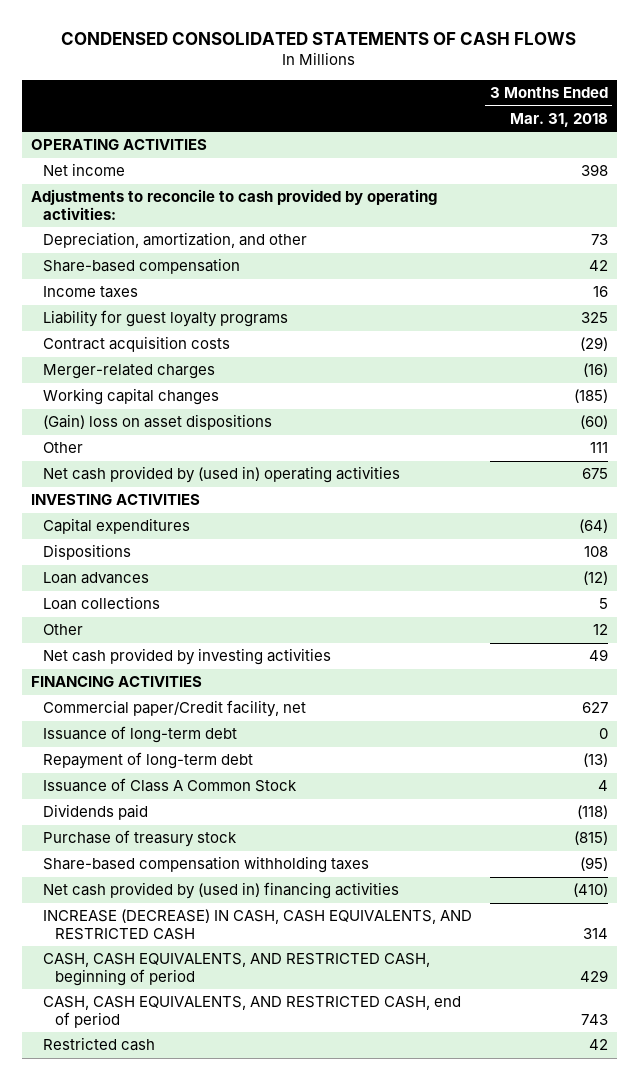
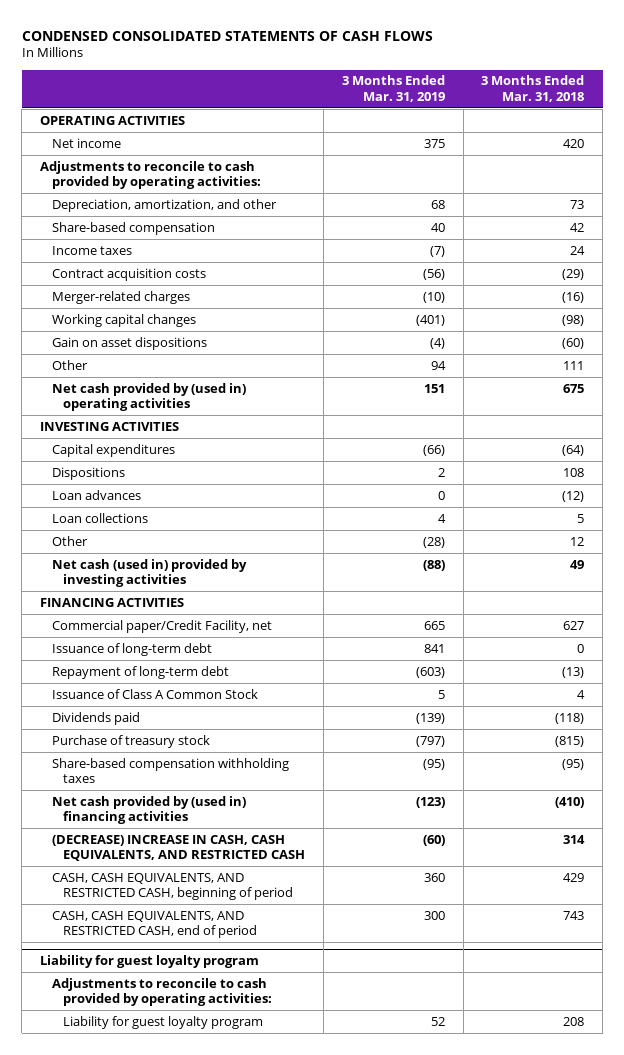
- | 3 Months Ended Mar. 31, 2018
+ | 3 Months Ended Mar. 31, 2019 | 3 Months Ended Mar. 31, 2018
- Net income | 398
+ Net income | 375 | 420
- Income taxes | 16
- Liability for guest loyalty programs | 325
+ Income taxes | (7) | 24
- Working capital changes | (185)
- (Gain) loss on asset dispositions | (60)
+ Working capital changes | (401) | (98)
+ Gain on asset dispositions | (4) | (60)
- Net cash provided by investing activities | 49
+ Net cash (used in) provided by investing activities | (88) | 49
- Commercial paper/Credit facility, net | 627
+ Commercial paper/Credit Facility, net | 665 | 627
- INCREASE (DECREASE) IN CASH, CASH EQUIVALENTS, AND RESTRICTED CASH | 314
+ (DECREASE) INCREASE IN CASH, CASH EQUIVALENTS, AND RESTRICTED CASH | (60) | 314
- Restricted cash | 42
+ Liability for guest loyalty program
+ Adjustments to reconcile to cash provided by operating activities:
+ Liability for guest loyalty program | 52 | 208

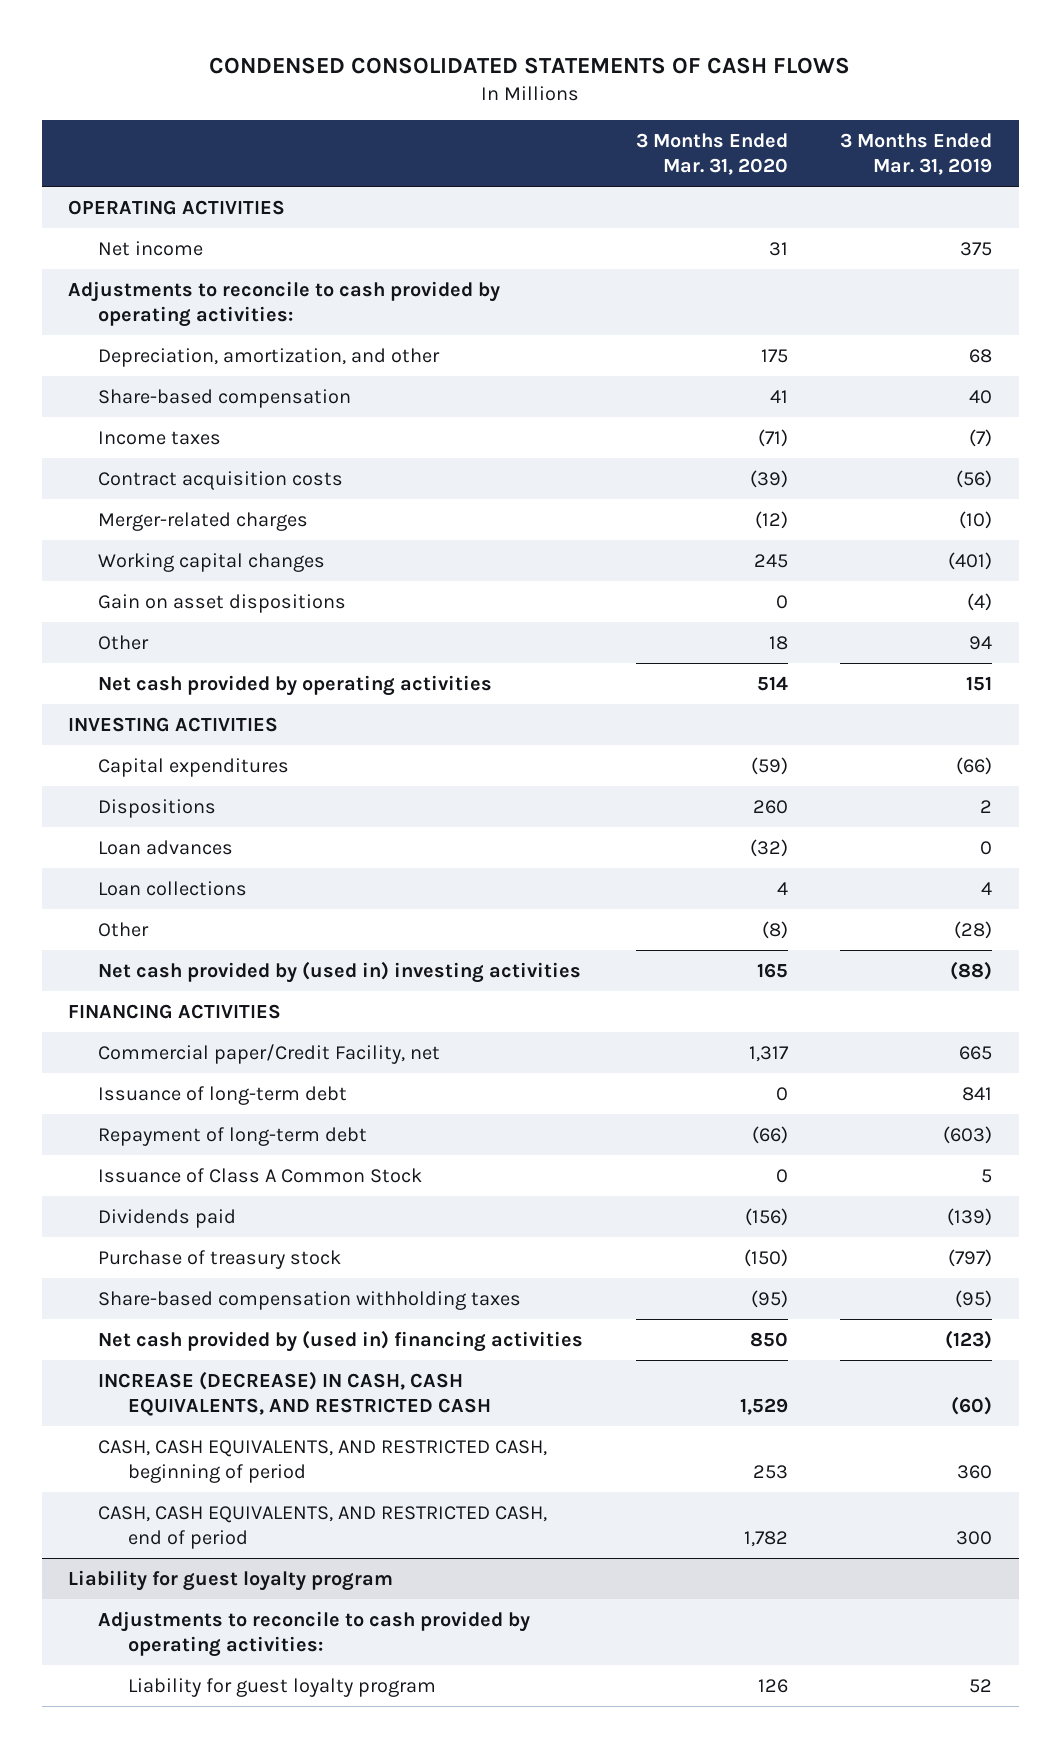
- | 3 Months Ended Mar. 31, 2019 | 3 Months Ended Mar. 31, 2018
+ | 3 Months Ended Mar. 31, 2020 | 3 Months Ended Mar. 31, 2019
- Net cash provided by (used in) operating activities | 151 | 675
+ Net cash provided by operating activities | 514 | 151
- Net cash (used in) provided by investing activities | (88) | 49
+ Net cash provided by (used in) investing activities | 165 | (88)
- (DECREASE) INCREASE IN CASH, CASH EQUIVALENTS, AND RESTRICTED CASH | (60) | 314
+ INCREASE (DECREASE) IN CASH, CASH EQUIVALENTS, AND RESTRICTED CASH | 1,529 | (60)

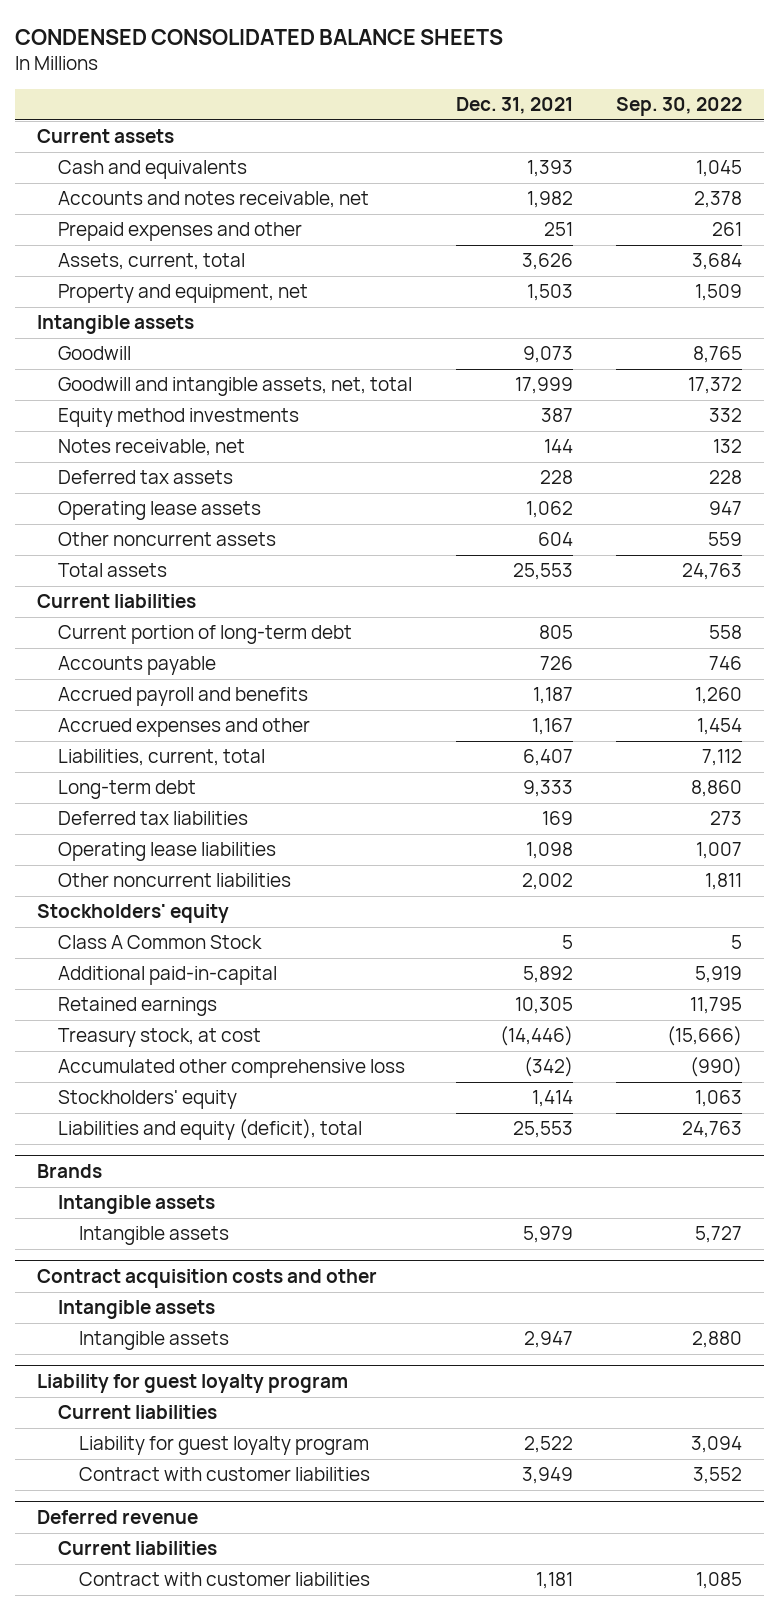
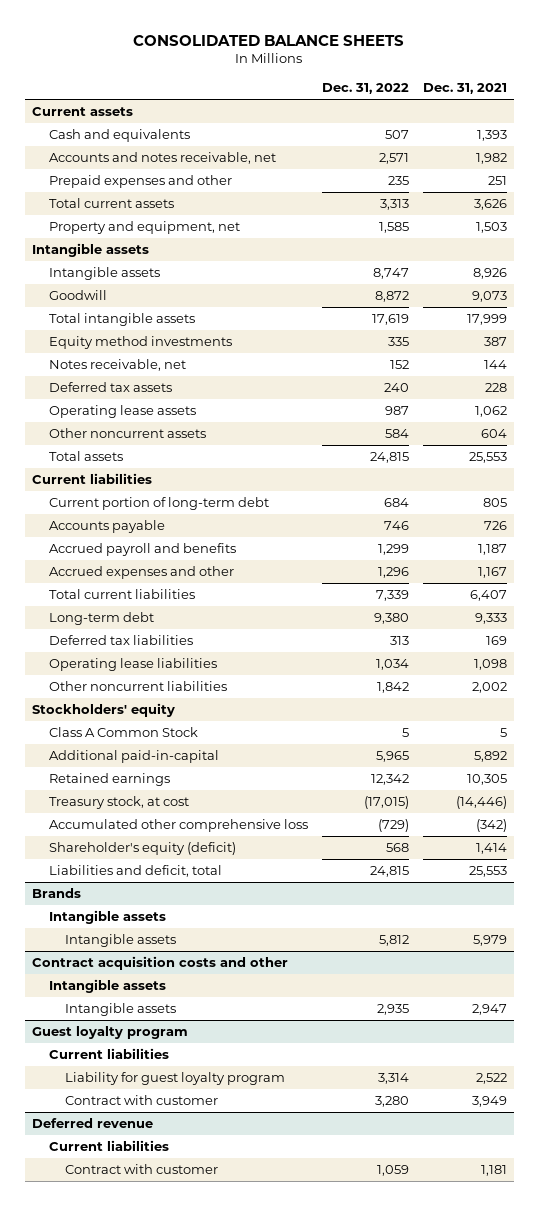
- CONDENSED CONSOLIDATED BALANCE SHEETS
+ CONSOLIDATED BALANCE SHEETS
- | Dec. 31, 2021 | Sep. 30, 2022
+ | Dec. 31, 2022 | Dec. 31, 2021
- Assets, current, total | 3,626 | 3,684
+ Total current assets | 3,313 | 3,626
+ Intangible assets | 8,747 | 8,926
- Goodwill and intangible assets, net, total | 17,999 | 17,372
+ Total intangible assets | 17,619 | 17,999
- Liabilities, current, total | 6,407 | 7,112
+ Total current liabilities | 7,339 | 6,407
- Stockholders' equity | 1,414 | 1,063
- Liabilities and equity (deficit), total | 25,553 | 24,763
+ Shareholder's equity (deficit) | 568 | 1,414
+ Liabilities and deficit, total | 24,815 | 25,553
- Liability for guest loyalty program
+ Guest loyalty program
- Contract with customer liabilities | 3,949 | 3,552
+ Contract with customer | 3,280 | 3,949
@ Deferred revenue
- Contract with customer liabilities | 1,181 | 1,085
+ Contract with customer | 1,059 | 1,181

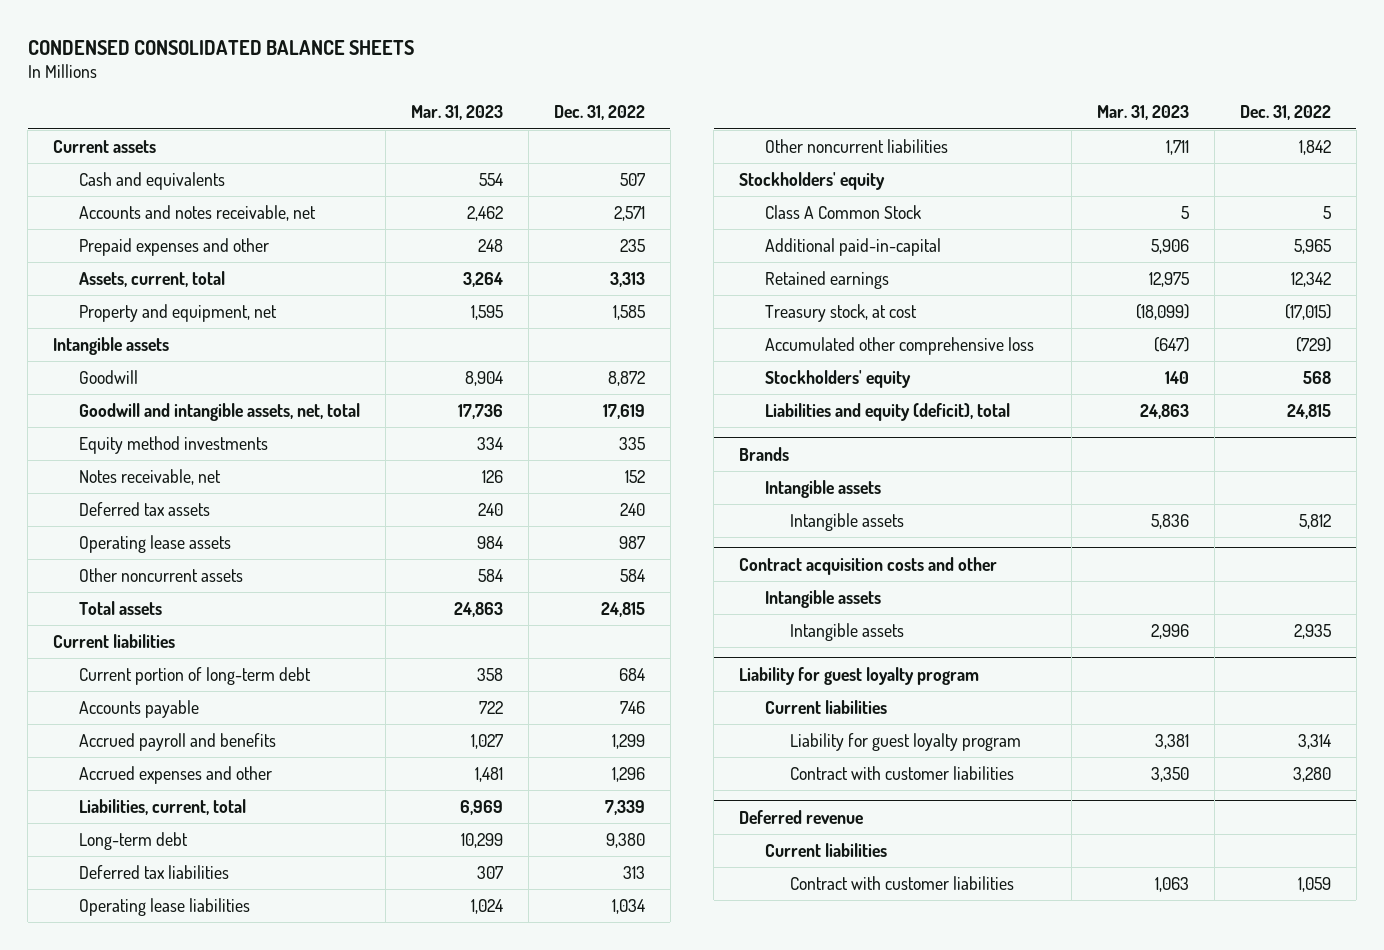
- CONSOLIDATED BALANCE SHEETS
+ CONDENSED CONSOLIDATED BALANCE SHEETS
- | Dec. 31, 2022 | Dec. 31, 2021
+ | Mar. 31, 2023 | Dec. 31, 2022
- Total current assets | 3,313 | 3,626
+ Assets, current, total | 3,264 | 3,313
- Intangible assets | 8,747 | 8,926
- Total intangible assets | 17,619 | 17,999
+ Goodwill and intangible assets, net, total | 17,736 | 17,619
- Total current liabilities | 7,339 | 6,407
+ Liabilities, current, total | 6,969 | 7,339
- Shareholder's equity (deficit) | 568 | 1,414
- Liabilities and deficit, total | 24,815 | 25,553
+ Stockholders' equity | 140 | 568
+ Liabilities and equity (deficit), total | 24,863 | 24,815
- Guest loyalty program
+ Liability for guest loyalty program
- Contract with customer | 3,280 | 3,949
+ Contract with customer liabilities | 3,350 | 3,280
@ Deferred revenue
- Contract with customer | 1,059 | 1,181
+ Contract with customer liabilities | 1,063 | 1,059

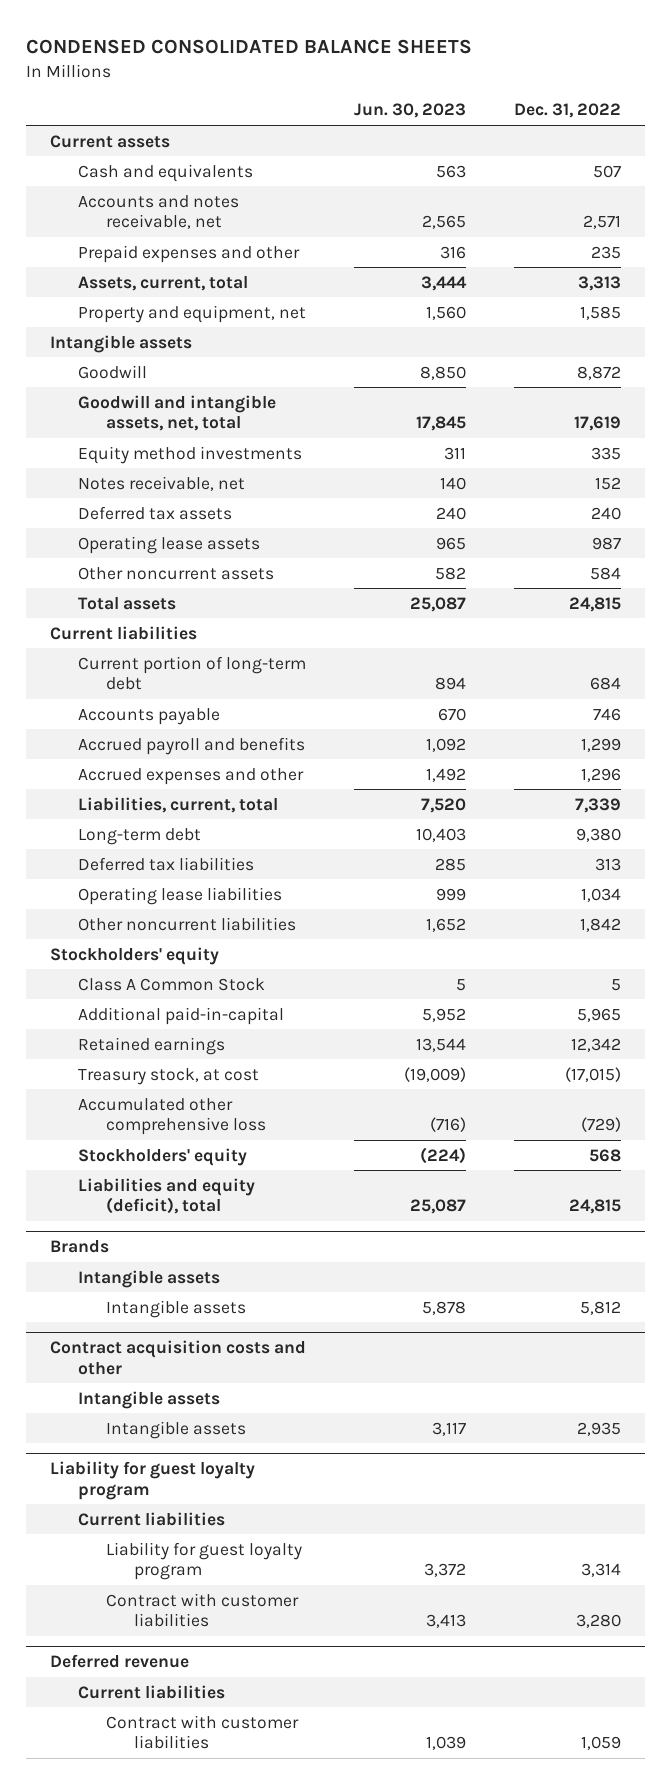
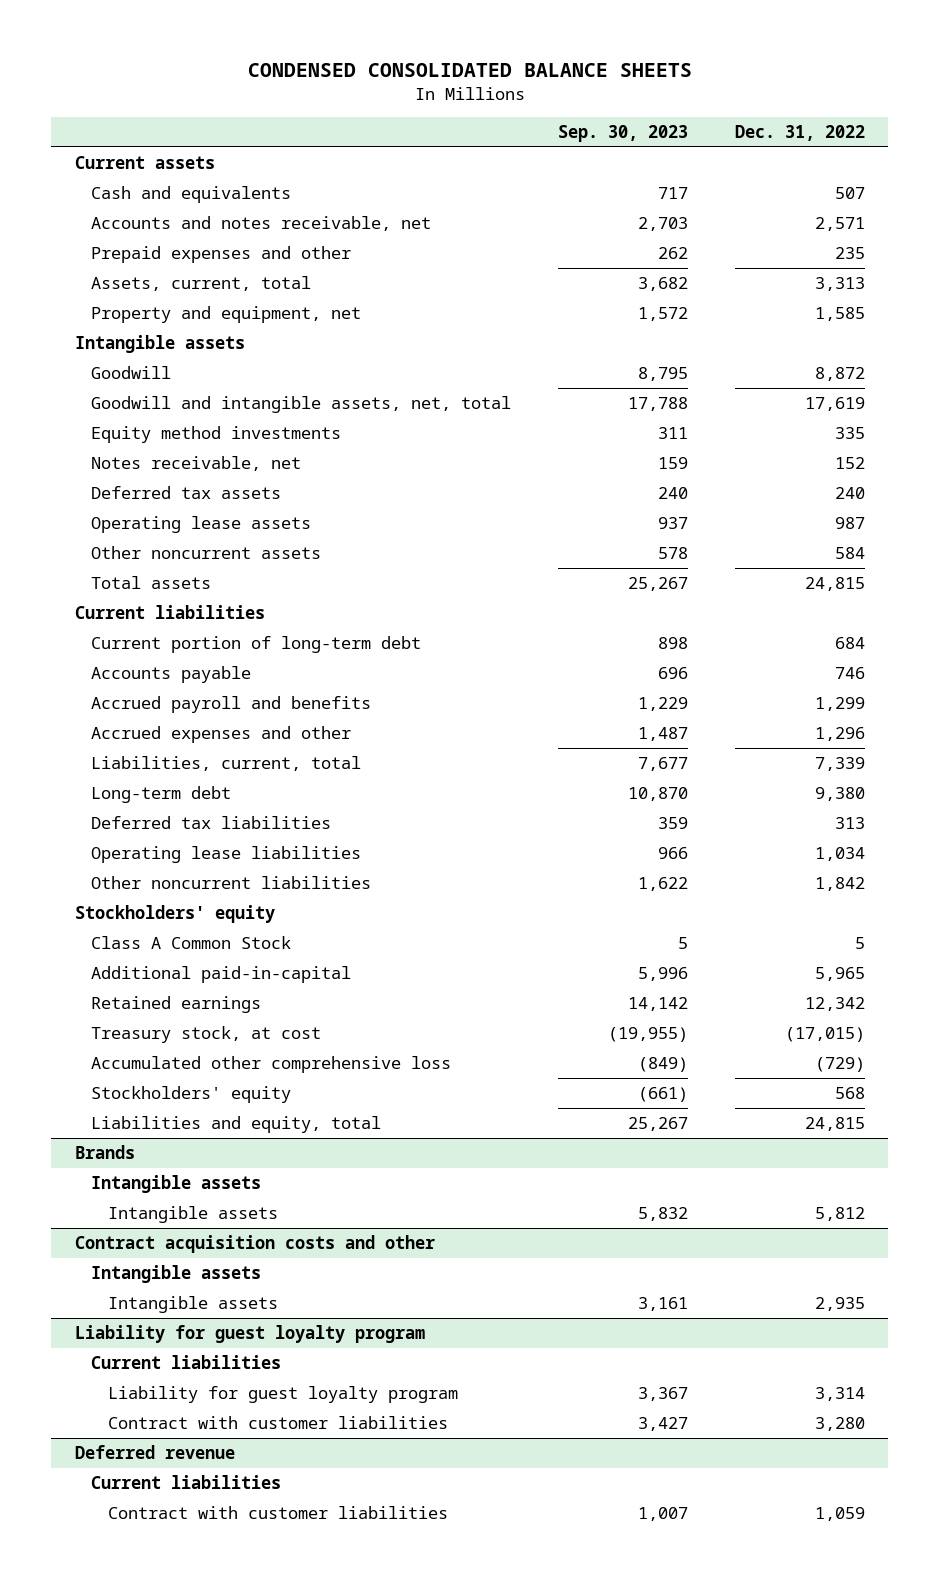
- | Jun. 30, 2023 | Dec. 31, 2022
+ | Sep. 30, 2023 | Dec. 31, 2022
- Liabilities and equity (deficit), total | 25,087 | 24,815
+ Liabilities and equity, total | 25,267 | 24,815

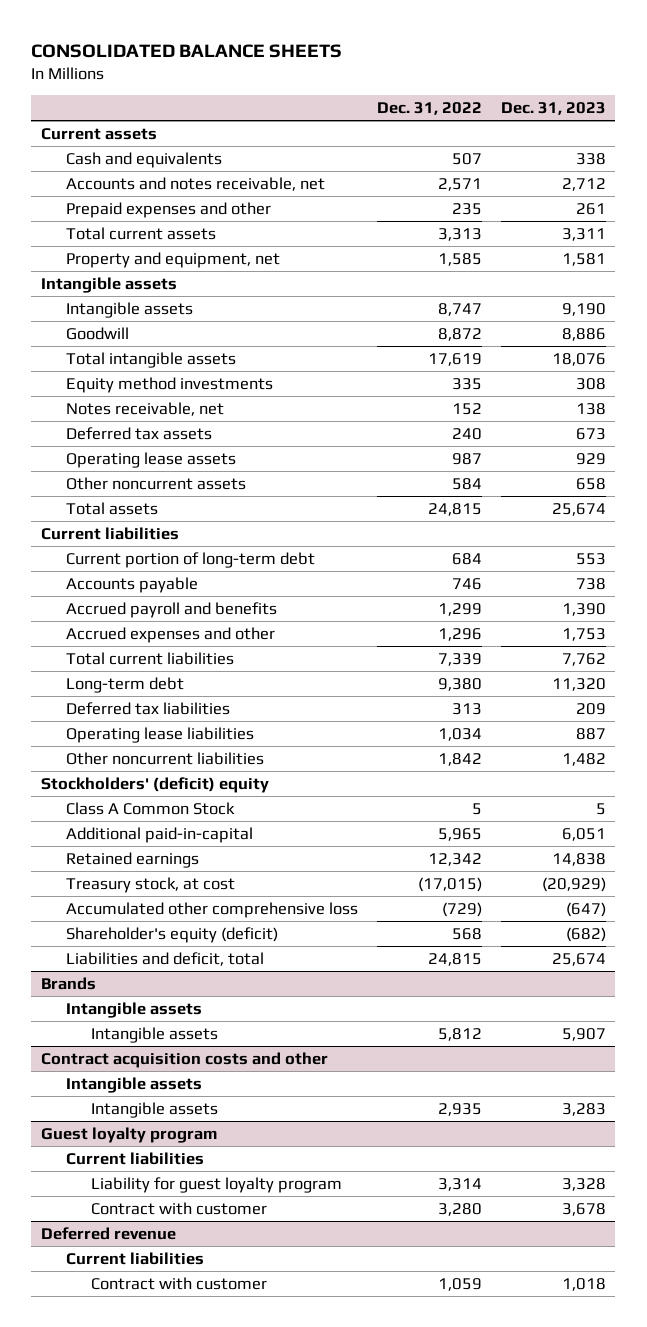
- CONDENSED CONSOLIDATED BALANCE SHEETS
+ CONSOLIDATED BALANCE SHEETS
- | Sep. 30, 2023 | Dec. 31, 2022
+ | Dec. 31, 2022 | Dec. 31, 2023
- Assets, current, total | 3,682 | 3,313
+ Total current assets | 3,313 | 3,311
+ Intangible assets | 8,747 | 9,190
- Goodwill and intangible assets, net, total | 17,788 | 17,619
+ Total intangible assets | 17,619 | 18,076
- Liabilities, current, total | 7,677 | 7,339
+ Total current liabilities | 7,339 | 7,762
- Stockholders' equity
+ Stockholders' (deficit) equity
- Stockholders' equity | (661) | 568
- Liabilities and equity, total | 25,267 | 24,815
+ Shareholder's equity (deficit) | 568 | (682)
+ Liabilities and deficit, total | 24,815 | 25,674
- Liability for guest loyalty program
+ Guest loyalty program
- Contract with customer liabilities | 3,427 | 3,280
+ Contract with customer | 3,280 | 3,678
@ Deferred revenue
- Contract with customer liabilities | 1,007 | 1,059
+ Contract with customer | 1,059 | 1,018

